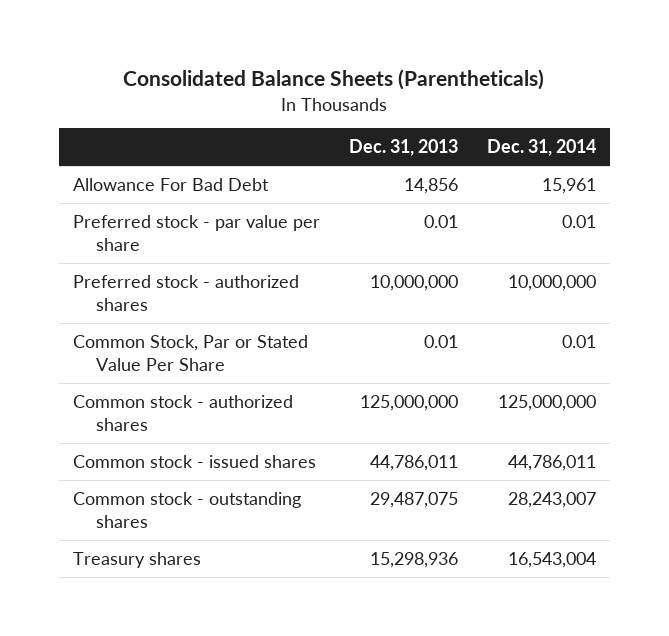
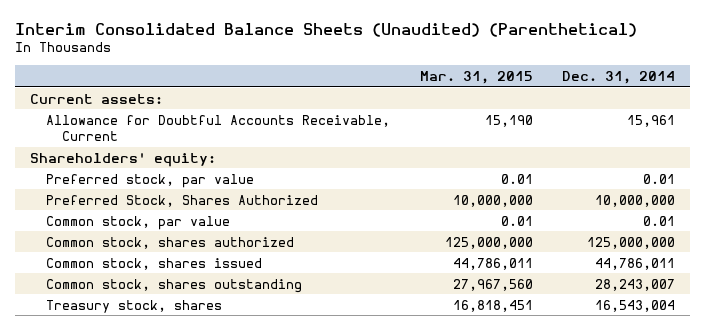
- Consolidated Balance Sheets (Parentheticals)
+ Interim Consolidated Balance Sheets (Unaudited) (Parenthetical)
- | Dec. 31, 2013 | Dec. 31, 2014
+ | Mar. 31, 2015 | Dec. 31, 2014
- Allowance For Bad Debt | 14,856 | 15,961
- Preferred stock - par value per share | 0.01 | 0.01
- Preferred stock - authorized shares | 10,000,000 | 10,000,000
- Common Stock, Par or Stated Value Per Share | 0.01 | 0.01
- Common stock - authorized shares | 125,000,000 | 125,000,000
- Common stock - issued shares | 44,786,011 | 44,786,011
- Common stock - outstanding shares | 29,487,075 | 28,243,007
- Treasury shares | 15,298,936 | 16,543,004
+ Current assets:
+ Allowance for Doubtful Accounts Receivable, Current | 15,190 | 15,961
+ Shareholders' equity:
+ Preferred stock, par value | 0.01 | 0.01
+ Preferred Stock, Shares Authorized | 10,000,000 | 10,000,000
+ Common stock, par value | 0.01 | 0.01
+ Common stock, shares authorized | 125,000,000 | 125,000,000
+ Common stock, shares issued | 44,786,011 | 44,786,011
+ Common stock, shares outstanding | 27,967,560 | 28,243,007
+ Treasury stock, shares | 16,818,451 | 16,543,004

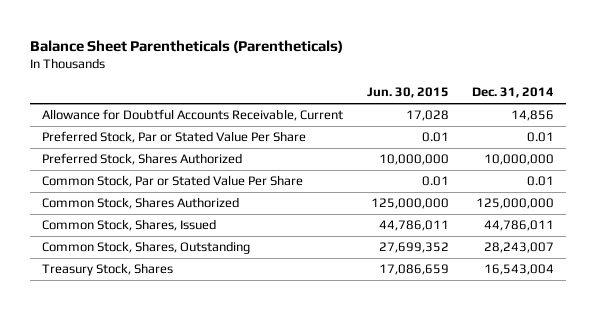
- Interim Consolidated Balance Sheets (Unaudited) (Parenthetical)
+ Balance Sheet Parentheticals (Parentheticals)
- | Mar. 31, 2015 | Dec. 31, 2014
+ | Jun. 30, 2015 | Dec. 31, 2014
- Current assets:
- Allowance for Doubtful Accounts Receivable, Current | 15,190 | 15,961
- Shareholders' equity:
- Preferred stock, par value | 0.01 | 0.01
+ Allowance for Doubtful Accounts Receivable, Current | 17,028 | 14,856
+ Preferred Stock, Par or Stated Value Per Share | 0.01 | 0.01
- Common stock, par value | 0.01 | 0.01
- Common stock, shares authorized | 125,000,000 | 125,000,000
- Common stock, shares issued | 44,786,011 | 44,786,011
- Common stock, shares outstanding | 27,967,560 | 28,243,007
- Treasury stock, shares | 16,818,451 | 16,543,004
+ Common Stock, Par or Stated Value Per Share | 0.01 | 0.01
+ Common Stock, Shares Authorized | 125,000,000 | 125,000,000
+ Common Stock, Shares, Issued | 44,786,011 | 44,786,011
+ Common Stock, Shares, Outstanding | 27,699,352 | 28,243,007
+ Treasury Stock, Shares | 17,086,659 | 16,543,004

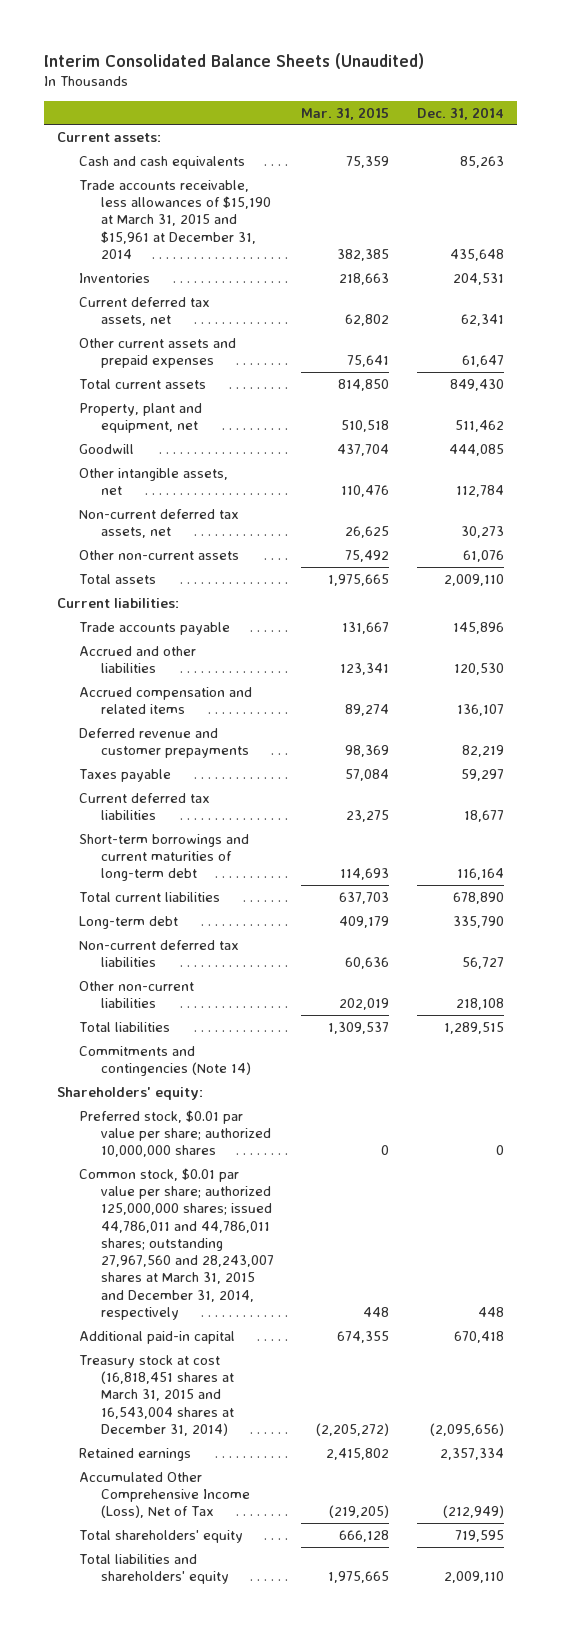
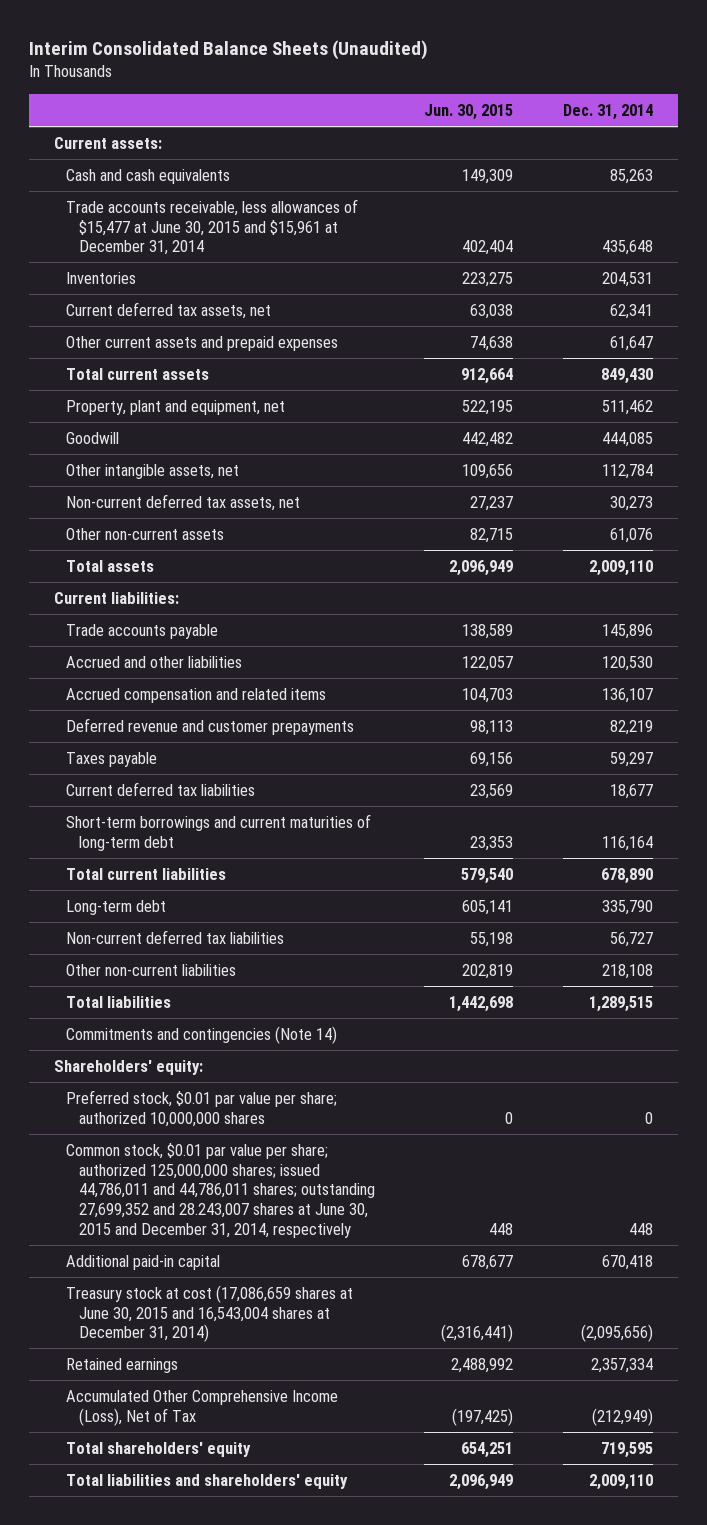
- | Mar. 31, 2015 | Dec. 31, 2014
+ | Jun. 30, 2015 | Dec. 31, 2014
- Trade accounts receivable, less allowances of $15,190 at March 31, 2015 and $15,961 at December 31, 2014 | 382,385 | 435,648
+ Trade accounts receivable, less allowances of $15,477 at June 30, 2015 and $15,961 at December 31, 2014 | 402,404 | 435,648
- Common stock, $0.01 par value per share; authorized 125,000,000 shares; issued 44,786,011 and 44,786,011 shares; outstanding 27,967,560 and 28,243,007 shares at March 31, 2015 and December 31, 2014, respectively | 448 | 448
+ Common stock, $0.01 par value per share; authorized 125,000,000 shares; issued 44,786,011 and 44,786,011 shares; outstanding 27,699,352 and 28.243,007 shares at June 30, 2015 and December 31, 2014, respectively | 448 | 448
- Treasury stock at cost (16,818,451 shares at March 31, 2015 and 16,543,004 shares at December 31, 2014) | (2,205,272) | (2,095,656)
+ Treasury stock at cost (17,086,659 shares at June 30, 2015 and 16,543,004 shares at December 31, 2014) | (2,316,441) | (2,095,656)

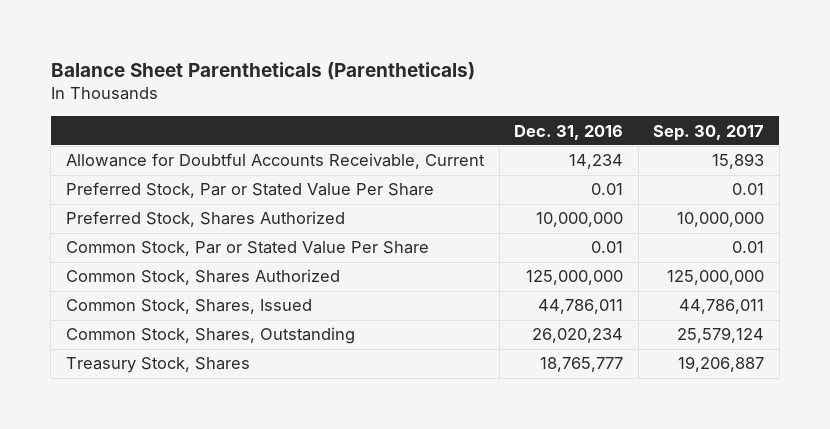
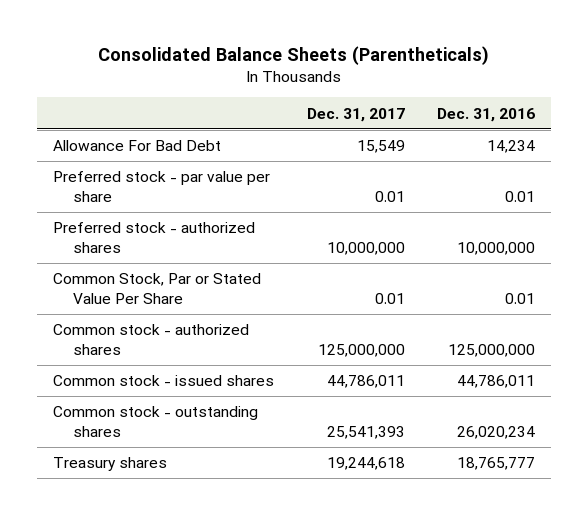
- Balance Sheet Parentheticals (Parentheticals)
+ Consolidated Balance Sheets (Parentheticals)
- | Dec. 31, 2016 | Sep. 30, 2017
+ | Dec. 31, 2017 | Dec. 31, 2016
- Allowance for Doubtful Accounts Receivable, Current | 14,234 | 15,893
- Preferred Stock, Par or Stated Value Per Share | 0.01 | 0.01
- Preferred Stock, Shares Authorized | 10,000,000 | 10,000,000
+ Allowance For Bad Debt | 15,549 | 14,234
+ Preferred stock - par value per share | 0.01 | 0.01
+ Preferred stock - authorized shares | 10,000,000 | 10,000,000
- Common Stock, Shares Authorized | 125,000,000 | 125,000,000
- Common Stock, Shares, Issued | 44,786,011 | 44,786,011
- Common Stock, Shares, Outstanding | 26,020,234 | 25,579,124
- Treasury Stock, Shares | 18,765,777 | 19,206,887
+ Common stock - authorized shares | 125,000,000 | 125,000,000
+ Common stock - issued shares | 44,786,011 | 44,786,011
+ Common stock - outstanding shares | 25,541,393 | 26,020,234
+ Treasury shares | 19,244,618 | 18,765,777

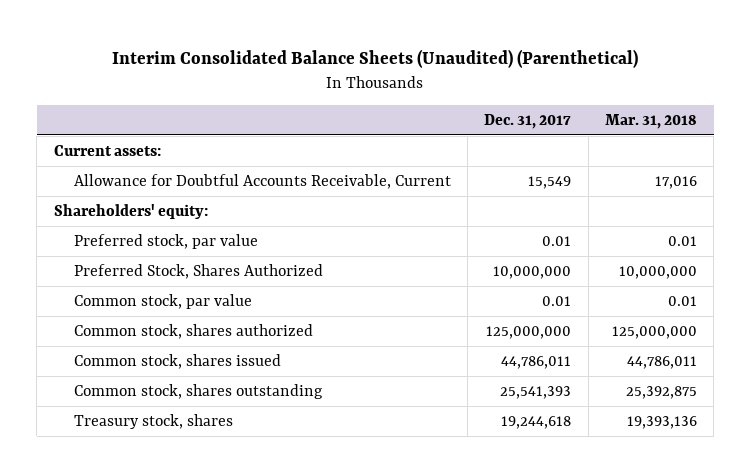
- Consolidated Balance Sheets (Parentheticals)
+ Interim Consolidated Balance Sheets (Unaudited) (Parenthetical)
- | Dec. 31, 2017 | Dec. 31, 2016
+ | Dec. 31, 2017 | Mar. 31, 2018
- Allowance For Bad Debt | 15,549 | 14,234
- Preferred stock - par value per share | 0.01 | 0.01
- Preferred stock - authorized shares | 10,000,000 | 10,000,000
- Common Stock, Par or Stated Value Per Share | 0.01 | 0.01
- Common stock - authorized shares | 125,000,000 | 125,000,000
- Common stock - issued shares | 44,786,011 | 44,786,011
- Common stock - outstanding shares | 25,541,393 | 26,020,234
- Treasury shares | 19,244,618 | 18,765,777
+ Current assets:
+ Allowance for Doubtful Accounts Receivable, Current | 15,549 | 17,016
+ Shareholders' equity:
+ Preferred stock, par value | 0.01 | 0.01
+ Preferred Stock, Shares Authorized | 10,000,000 | 10,000,000
+ Common stock, par value | 0.01 | 0.01
+ Common stock, shares authorized | 125,000,000 | 125,000,000
+ Common stock, shares issued | 44,786,011 | 44,786,011
+ Common stock, shares outstanding | 25,541,393 | 25,392,875
+ Treasury stock, shares | 19,244,618 | 19,393,136

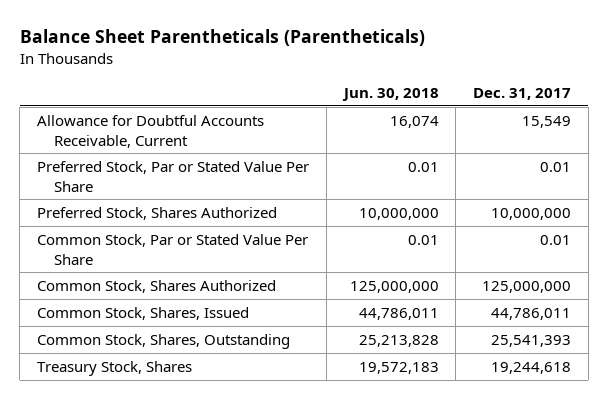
- Interim Consolidated Balance Sheets (Unaudited) (Parenthetical)
+ Balance Sheet Parentheticals (Parentheticals)
- | Dec. 31, 2017 | Mar. 31, 2018
+ | Jun. 30, 2018 | Dec. 31, 2017
- Current assets:
- Shareholders' equity:
- Preferred stock, par value | 0.01 | 0.01
+ Preferred Stock, Par or Stated Value Per Share | 0.01 | 0.01
- Common stock, par value | 0.01 | 0.01
- Common stock, shares authorized | 125,000,000 | 125,000,000
- Common stock, shares issued | 44,786,011 | 44,786,011
- Common stock, shares outstanding | 25,541,393 | 25,392,875
- Treasury stock, shares | 19,244,618 | 19,393,136
+ Common Stock, Par or Stated Value Per Share | 0.01 | 0.01
+ Common Stock, Shares Authorized | 125,000,000 | 125,000,000
+ Common Stock, Shares, Issued | 44,786,011 | 44,786,011
+ Common Stock, Shares, Outstanding | 25,213,828 | 25,541,393
+ Treasury Stock, Shares | 19,572,183 | 19,244,618

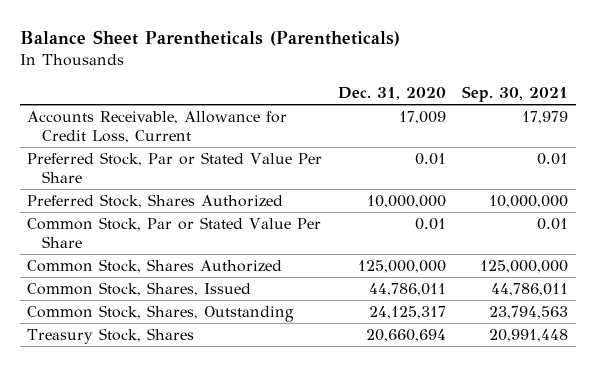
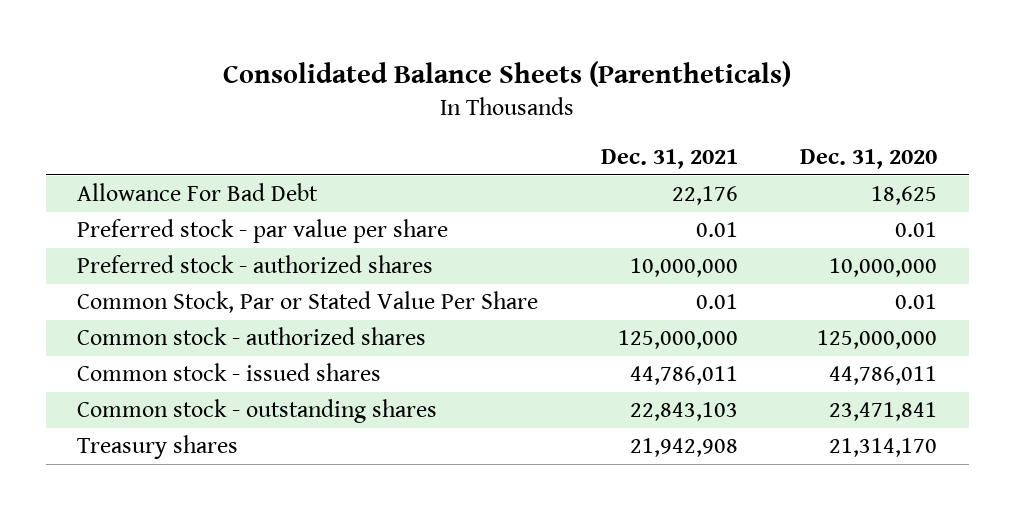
- Balance Sheet Parentheticals (Parentheticals)
+ Consolidated Balance Sheets (Parentheticals)
- | Dec. 31, 2020 | Sep. 30, 2021
+ | Dec. 31, 2021 | Dec. 31, 2020
- Accounts Receivable, Allowance for Credit Loss, Current | 17,009 | 17,979
- Preferred Stock, Par or Stated Value Per Share | 0.01 | 0.01
- Preferred Stock, Shares Authorized | 10,000,000 | 10,000,000
+ Allowance For Bad Debt | 22,176 | 18,625
+ Preferred stock - par value per share | 0.01 | 0.01
+ Preferred stock - authorized shares | 10,000,000 | 10,000,000
- Common Stock, Shares Authorized | 125,000,000 | 125,000,000
- Common Stock, Shares, Issued | 44,786,011 | 44,786,011
- Common Stock, Shares, Outstanding | 24,125,317 | 23,794,563
- Treasury Stock, Shares | 20,660,694 | 20,991,448
+ Common stock - authorized shares | 125,000,000 | 125,000,000
+ Common stock - issued shares | 44,786,011 | 44,786,011
+ Common stock - outstanding shares | 22,843,103 | 23,471,841
+ Treasury shares | 21,942,908 | 21,314,170

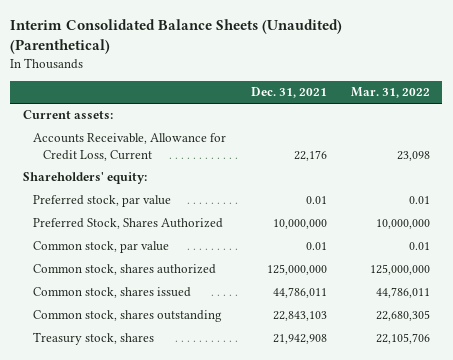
- Consolidated Balance Sheets (Parentheticals)
+ Interim Consolidated Balance Sheets (Unaudited) (Parenthetical)
- | Dec. 31, 2021 | Dec. 31, 2020
+ | Dec. 31, 2021 | Mar. 31, 2022
- Allowance For Bad Debt | 22,176 | 18,625
- Preferred stock - par value per share | 0.01 | 0.01
- Preferred stock - authorized shares | 10,000,000 | 10,000,000
- Common Stock, Par or Stated Value Per Share | 0.01 | 0.01
- Common stock - authorized shares | 125,000,000 | 125,000,000
- Common stock - issued shares | 44,786,011 | 44,786,011
- Common stock - outstanding shares | 22,843,103 | 23,471,841
- Treasury shares | 21,942,908 | 21,314,170
+ Current assets:
+ Accounts Receivable, Allowance for Credit Loss, Current | 22,176 | 23,098
+ Shareholders' equity:
+ Preferred stock, par value | 0.01 | 0.01
+ Preferred Stock, Shares Authorized | 10,000,000 | 10,000,000
+ Common stock, par value | 0.01 | 0.01
+ Common stock, shares authorized | 125,000,000 | 125,000,000
+ Common stock, shares issued | 44,786,011 | 44,786,011
+ Common stock, shares outstanding | 22,843,103 | 22,680,305
+ Treasury stock, shares | 21,942,908 | 22,105,706

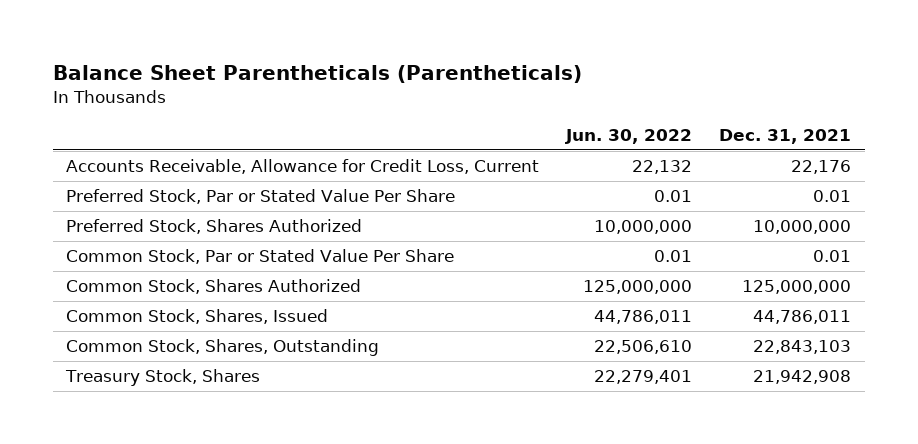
- Interim Consolidated Balance Sheets (Unaudited) (Parenthetical)
+ Balance Sheet Parentheticals (Parentheticals)
- | Dec. 31, 2021 | Mar. 31, 2022
+ | Jun. 30, 2022 | Dec. 31, 2021
- Current assets:
- Shareholders' equity:
- Preferred stock, par value | 0.01 | 0.01
+ Preferred Stock, Par or Stated Value Per Share | 0.01 | 0.01
- Common stock, par value | 0.01 | 0.01
- Common stock, shares authorized | 125,000,000 | 125,000,000
- Common stock, shares issued | 44,786,011 | 44,786,011
- Common stock, shares outstanding | 22,843,103 | 22,680,305
- Treasury stock, shares | 21,942,908 | 22,105,706
+ Common Stock, Par or Stated Value Per Share | 0.01 | 0.01
+ Common Stock, Shares Authorized | 125,000,000 | 125,000,000
+ Common Stock, Shares, Issued | 44,786,011 | 44,786,011
+ Common Stock, Shares, Outstanding | 22,506,610 | 22,843,103
+ Treasury Stock, Shares | 22,279,401 | 21,942,908

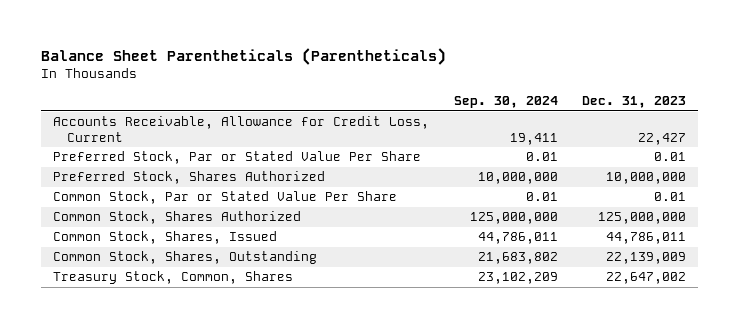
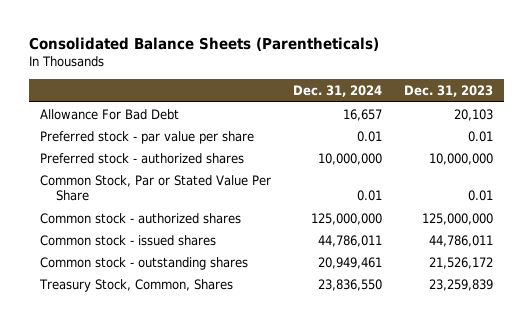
- Balance Sheet Parentheticals (Parentheticals)
+ Consolidated Balance Sheets (Parentheticals)
- | Sep. 30, 2024 | Dec. 31, 2023
+ | Dec. 31, 2024 | Dec. 31, 2023
- Accounts Receivable, Allowance for Credit Loss, Current | 19,411 | 22,427
- Preferred Stock, Par or Stated Value Per Share | 0.01 | 0.01
- Preferred Stock, Shares Authorized | 10,000,000 | 10,000,000
+ Allowance For Bad Debt | 16,657 | 20,103
+ Preferred stock - par value per share | 0.01 | 0.01
+ Preferred stock - authorized shares | 10,000,000 | 10,000,000
- Common Stock, Shares Authorized | 125,000,000 | 125,000,000
- Common Stock, Shares, Issued | 44,786,011 | 44,786,011
- Common Stock, Shares, Outstanding | 21,683,802 | 22,139,009
- Treasury Stock, Common, Shares | 23,102,209 | 22,647,002
+ Common stock - authorized shares | 125,000,000 | 125,000,000
+ Common stock - issued shares | 44,786,011 | 44,786,011
+ Common stock - outstanding shares | 20,949,461 | 21,526,172
+ Treasury Stock, Common, Shares | 23,836,550 | 23,259,839

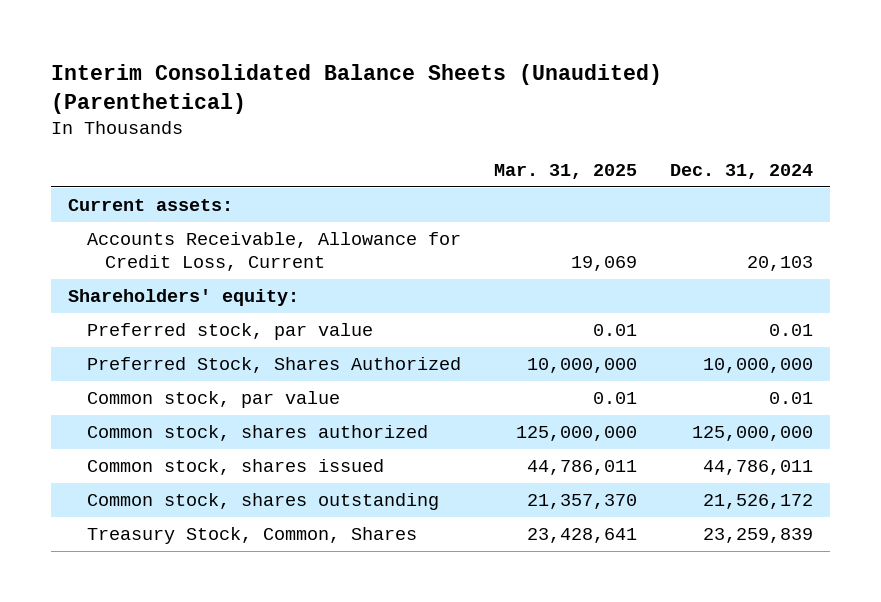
- Consolidated Balance Sheets (Parentheticals)
+ Interim Consolidated Balance Sheets (Unaudited) (Parenthetical)
- | Dec. 31, 2024 | Dec. 31, 2023
+ | Mar. 31, 2025 | Dec. 31, 2024
- Allowance For Bad Debt | 16,657 | 20,103
- Preferred stock - par value per share | 0.01 | 0.01
- Preferred stock - authorized shares | 10,000,000 | 10,000,000
- Common Stock, Par or Stated Value Per Share | 0.01 | 0.01
- Common stock - authorized shares | 125,000,000 | 125,000,000
- Common stock - issued shares | 44,786,011 | 44,786,011
- Common stock - outstanding shares | 20,949,461 | 21,526,172
- Treasury Stock, Common, Shares | 23,836,550 | 23,259,839
+ Current assets:
+ Accounts Receivable, Allowance for Credit Loss, Current | 19,069 | 20,103
+ Shareholders' equity:
+ Preferred stock, par value | 0.01 | 0.01
+ Preferred Stock, Shares Authorized | 10,000,000 | 10,000,000
+ Common stock, par value | 0.01 | 0.01
+ Common stock, shares authorized | 125,000,000 | 125,000,000
+ Common stock, shares issued | 44,786,011 | 44,786,011
+ Common stock, shares outstanding | 21,357,370 | 21,526,172
+ Treasury Stock, Common, Shares | 23,428,641 | 23,259,839

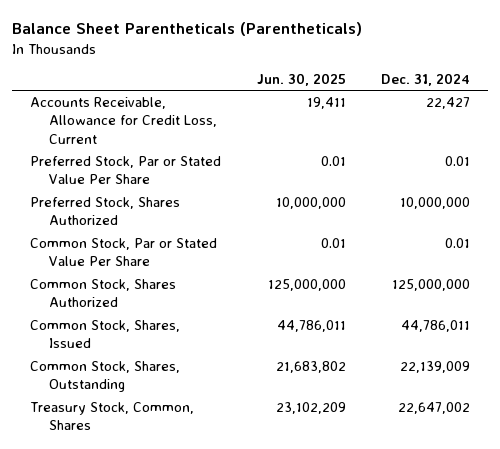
- Interim Consolidated Balance Sheets (Unaudited) (Parenthetical)
+ Balance Sheet Parentheticals (Parentheticals)
- | Mar. 31, 2025 | Dec. 31, 2024
+ | Jun. 30, 2025 | Dec. 31, 2024
- Current assets:
- Accounts Receivable, Allowance for Credit Loss, Current | 19,069 | 20,103
- Shareholders' equity:
- Preferred stock, par value | 0.01 | 0.01
+ Accounts Receivable, Allowance for Credit Loss, Current | 19,411 | 22,427
+ Preferred Stock, Par or Stated Value Per Share | 0.01 | 0.01
- Common stock, par value | 0.01 | 0.01
- Common stock, shares authorized | 125,000,000 | 125,000,000
- Common stock, shares issued | 44,786,011 | 44,786,011
- Common stock, shares outstanding | 21,357,370 | 21,526,172
- Treasury Stock, Common, Shares | 23,428,641 | 23,259,839
+ Common Stock, Par or Stated Value Per Share | 0.01 | 0.01
+ Common Stock, Shares Authorized | 125,000,000 | 125,000,000
+ Common Stock, Shares, Issued | 44,786,011 | 44,786,011
+ Common Stock, Shares, Outstanding | 21,683,802 | 22,139,009
+ Treasury Stock, Common, Shares | 23,102,209 | 22,647,002

